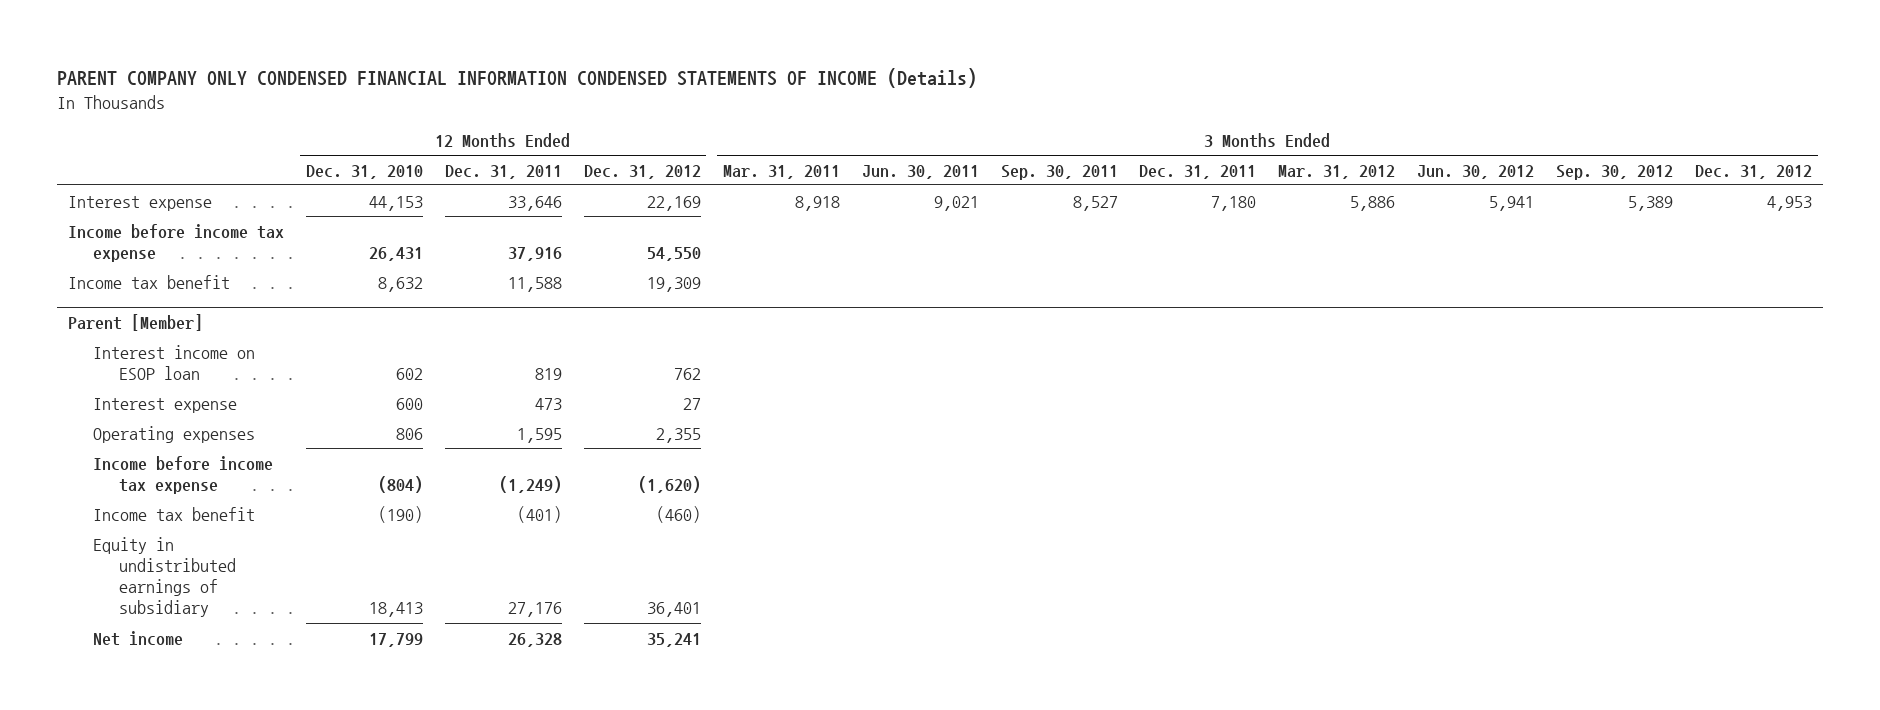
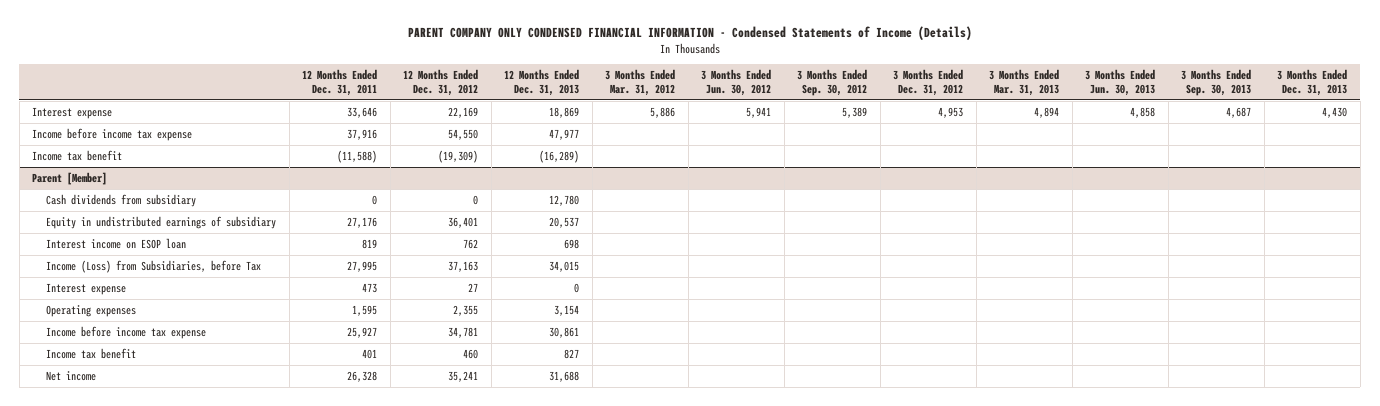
- PARENT COMPANY ONLY CONDENSED FINANCIAL INFORMATION CONDENSED STATEMENTS OF INCOME (Details)
+ PARENT COMPANY ONLY CONDENSED FINANCIAL INFORMATION - Condensed Statements of Income (Details)
- | 12 Months Ended Dec. 31, 2010 | 12 Months Ended Dec. 31, 2011 | 12 Months Ended Dec. 31, 2012 | 3 Months Ended Mar. 31, 2011 | 3 Months Ended Jun. 30, 2011 | 3 Months Ended Sep. 30, 2011 | 3 Months Ended Dec. 31, 2011 | 3 Months Ended Mar. 31, 2012 | 3 Months Ended Jun. 30, 2012 | 3 Months Ended Sep. 30, 2012 | 3 Months Ended Dec. 31, 2012
+ | 12 Months Ended Dec. 31, 2011 | 12 Months Ended Dec. 31, 2012 | 12 Months Ended Dec. 31, 2013 | 3 Months Ended Mar. 31, 2012 | 3 Months Ended Jun. 30, 2012 | 3 Months Ended Sep. 30, 2012 | 3 Months Ended Dec. 31, 2012 | 3 Months Ended Mar. 31, 2013 | 3 Months Ended Jun. 30, 2013 | 3 Months Ended Sep. 30, 2013 | 3 Months Ended Dec. 31, 2013
- Income tax benefit | 8,632 | 11,588 | 19,309 | | | | | | | |
+ Income tax benefit | (11,588) | (19,309) | (16,289) | | | | | | | |
@ Parent [Member]
+ Cash dividends from subsidiary | 0 | 0 | 12,780 | | | | | | | |
moved up: Equity in undistributed earnings of subsidiary | 27,176 | 36,401 | 20,537 | | | | | | | |
+ Income (Loss) from Subsidiaries, before Tax | 27,995 | 37,163 | 34,015 | | | | | | | |
- Income before income tax expense | (804) | (1,249) | (1,620) | | | | | | | |
- Income tax benefit | (190) | (401) | (460) | | | | | | | |
+ Income before income tax expense | 25,927 | 34,781 | 30,861 | | | | | | | |
+ Income tax benefit | 401 | 460 | 827 | | | | | | | |

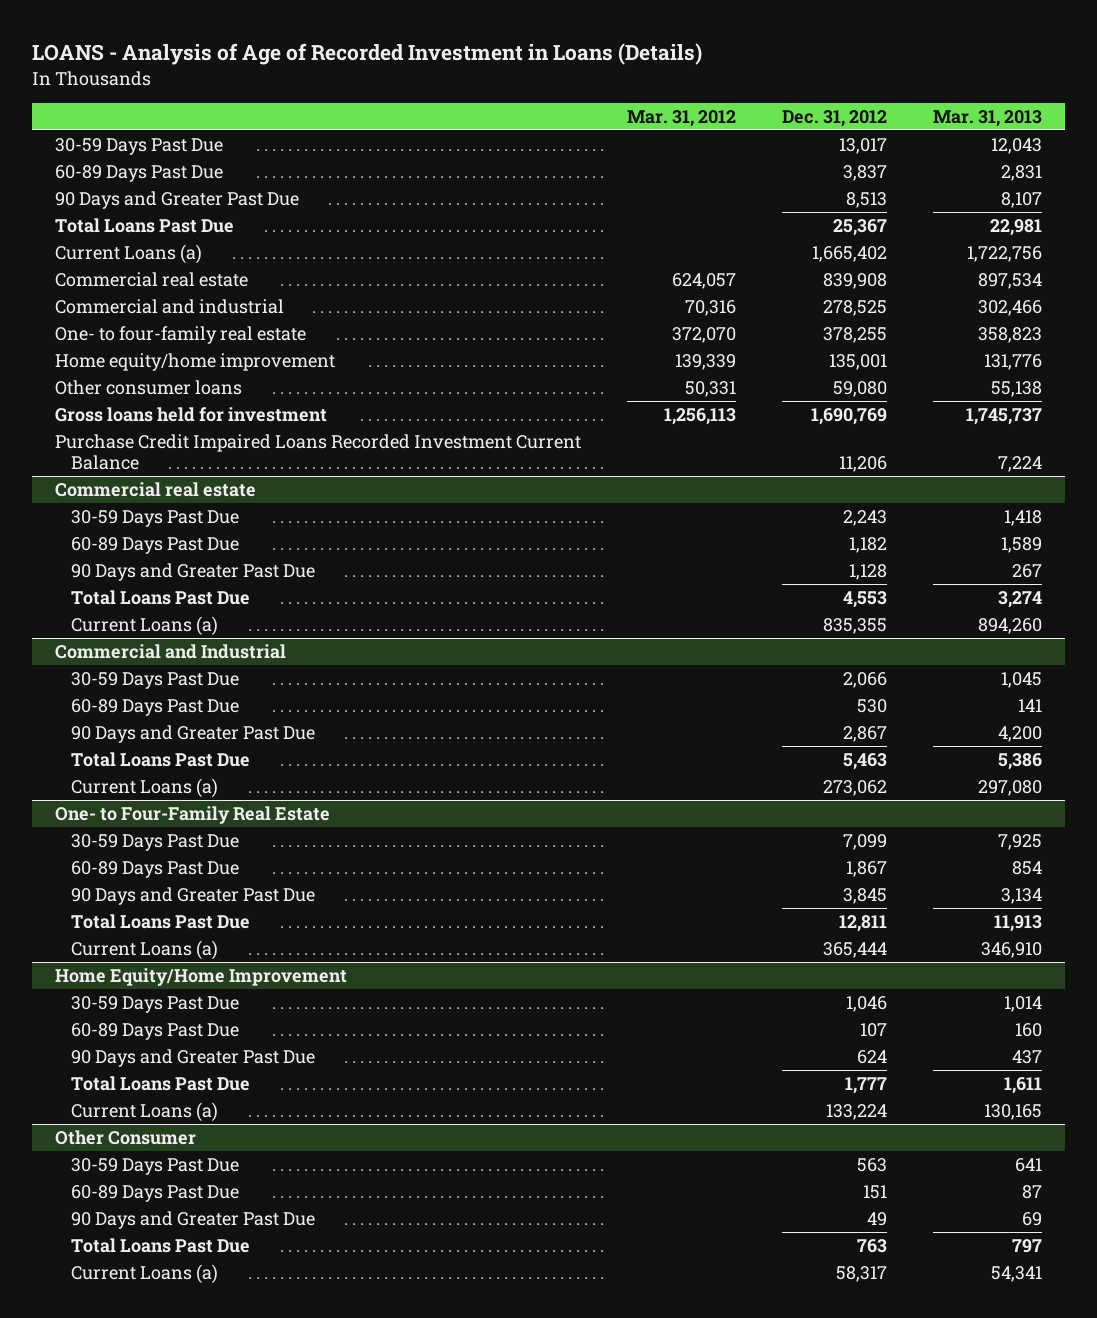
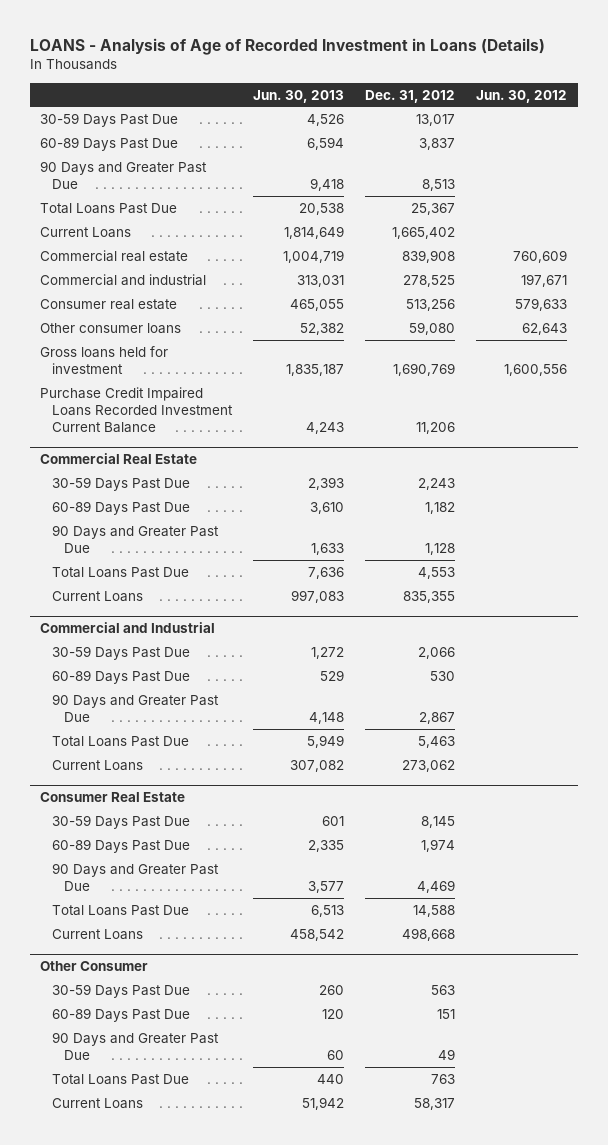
- | Mar. 31, 2012 | Dec. 31, 2012 | Mar. 31, 2013
+ | Jun. 30, 2013 | Dec. 31, 2012 | Jun. 30, 2012
- Current Loans (a) | | 1,665,402 | 1,722,756
+ Current Loans | 1,814,649 | 1,665,402 |
- One- to four-family real estate | 372,070 | 378,255 | 358,823
- Home equity/home improvement | 139,339 | 135,001 | 131,776
+ Consumer real estate | 465,055 | 513,256 | 579,633
- Commercial real estate
+ Commercial Real Estate
- Current Loans (a) | | 835,355 | 894,260
+ Current Loans | 997,083 | 835,355 |
@ Commercial and Industrial
- Current Loans (a) | | 273,062 | 297,080
- One- to Four-Family Real Estate
- 30-59 Days Past Due | | 7,099 | 7,925
- 60-89 Days Past Due | | 1,867 | 854
- 90 Days and Greater Past Due | | 3,845 | 3,134
- Total Loans Past Due | | 12,811 | 11,913
- Current Loans (a) | | 365,444 | 346,910
- Home Equity/Home Improvement
- 30-59 Days Past Due | | 1,046 | 1,014
- 60-89 Days Past Due | | 107 | 160
- 90 Days and Greater Past Due | | 624 | 437
- Total Loans Past Due | | 1,777 | 1,611
- Current Loans (a) | | 133,224 | 130,165
@ Commercial and Industrial
+ Current Loans | 307,082 | 273,062 |
+ Consumer Real Estate
+ 30-59 Days Past Due | 601 | 8,145 |
+ 60-89 Days Past Due | 2,335 | 1,974 |
+ 90 Days and Greater Past Due | 3,577 | 4,469 |
+ Total Loans Past Due | 6,513 | 14,588 |
+ Current Loans | 458,542 | 498,668 |
@ Other Consumer
- Current Loans (a) | | 58,317 | 54,341
+ Current Loans | 51,942 | 58,317 |

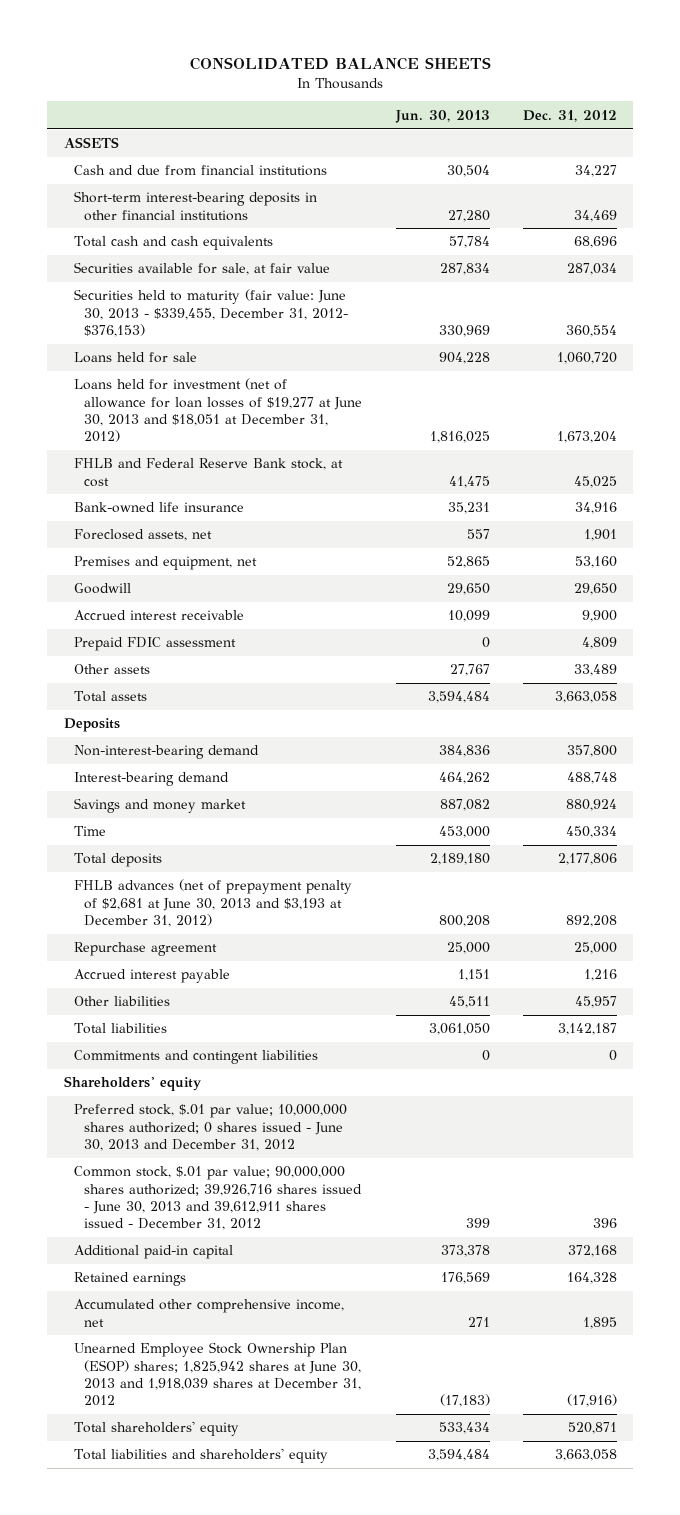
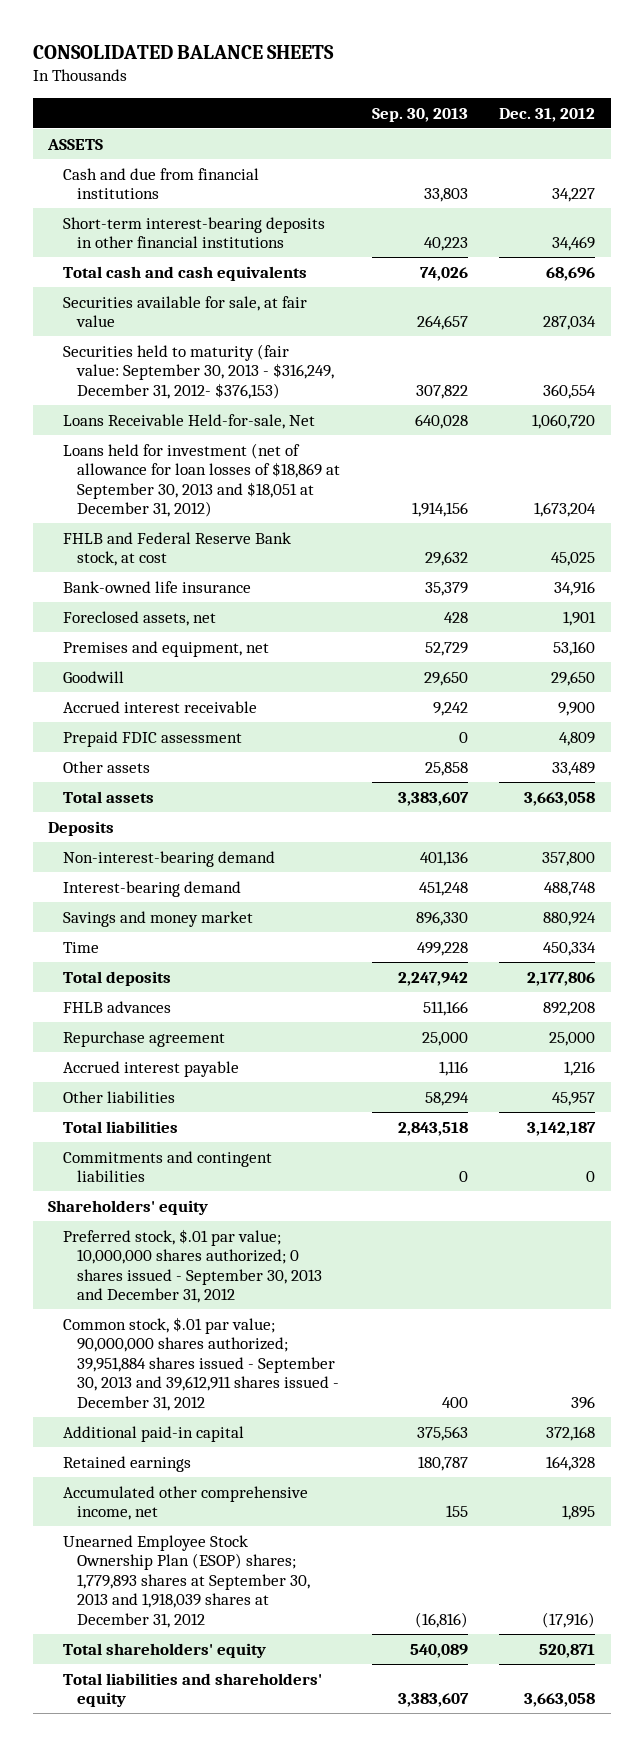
- | Jun. 30, 2013 | Dec. 31, 2012
+ | Sep. 30, 2013 | Dec. 31, 2012
- Securities held to maturity (fair value: June 30, 2013 - $339,455, December 31, 2012- $376,153) | 330,969 | 360,554
- Loans held for sale | 904,228 | 1,060,720
- Loans held for investment (net of allowance for loan losses of $19,277 at June 30, 2013 and $18,051 at December 31, 2012) | 1,816,025 | 1,673,204
+ Securities held to maturity (fair value: September 30, 2013 - $316,249, December 31, 2012- $376,153) | 307,822 | 360,554
+ Loans Receivable Held-for-sale, Net | 640,028 | 1,060,720
+ Loans held for investment (net of allowance for loan losses of $18,869 at September 30, 2013 and $18,051 at December 31, 2012) | 1,914,156 | 1,673,204
- FHLB advances (net of prepayment penalty of $2,681 at June 30, 2013 and $3,193 at December 31, 2012) | 800,208 | 892,208
+ FHLB advances | 511,166 | 892,208
- Preferred stock, $.01 par value; 10,000,000 shares authorized; 0 shares issued - June 30, 2013 and December 31, 2012
- Common stock, $.01 par value; 90,000,000 shares authorized; 39,926,716 shares issued - June 30, 2013 and 39,612,911 shares issued - December 31, 2012 | 399 | 396
+ Preferred stock, $.01 par value; 10,000,000 shares authorized; 0 shares issued - September 30, 2013 and December 31, 2012
+ Common stock, $.01 par value; 90,000,000 shares authorized; 39,951,884 shares issued - September 30, 2013 and 39,612,911 shares issued - December 31, 2012 | 400 | 396
- Unearned Employee Stock Ownership Plan (ESOP) shares; 1,825,942 shares at June 30, 2013 and 1,918,039 shares at December 31, 2012 | (17,183) | (17,916)
+ Unearned Employee Stock Ownership Plan (ESOP) shares; 1,779,893 shares at September 30, 2013 and 1,918,039 shares at December 31, 2012 | (16,816) | (17,916)

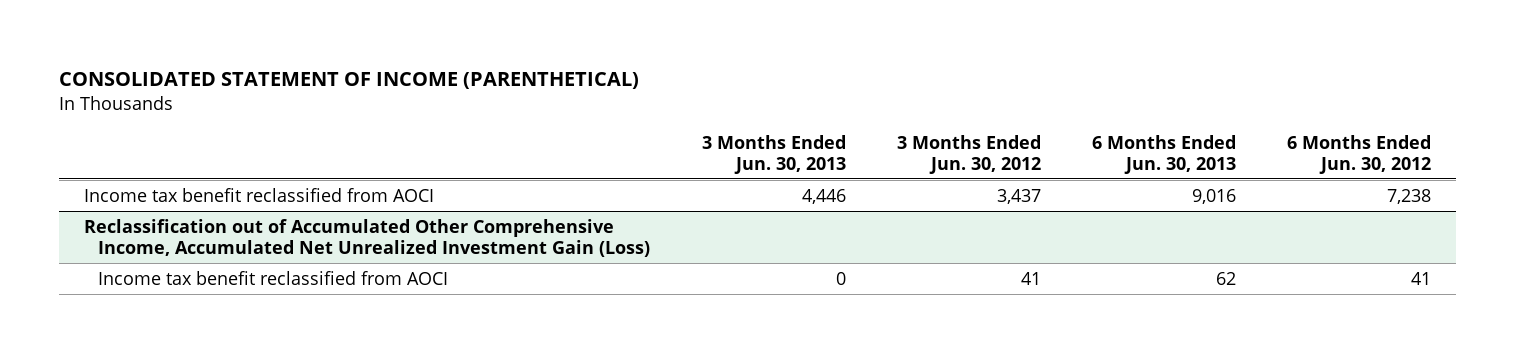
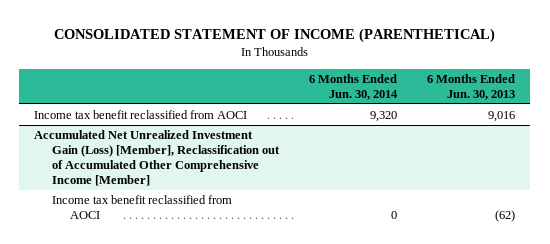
- | 3 Months Ended Jun. 30, 2013 | 3 Months Ended Jun. 30, 2012 | 6 Months Ended Jun. 30, 2013 | 6 Months Ended Jun. 30, 2012
+ | 6 Months Ended Jun. 30, 2014 | 6 Months Ended Jun. 30, 2013
- Reclassification out of Accumulated Other Comprehensive Income, Accumulated Net Unrealized Investment Gain (Loss)
- Income tax benefit reclassified from AOCI | 0 | 41 | 62 | 41
+ Accumulated Net Unrealized Investment Gain (Loss) [Member], Reclassification out of Accumulated Other Comprehensive Income [Member]
+ Income tax benefit reclassified from AOCI | 0 | (62)

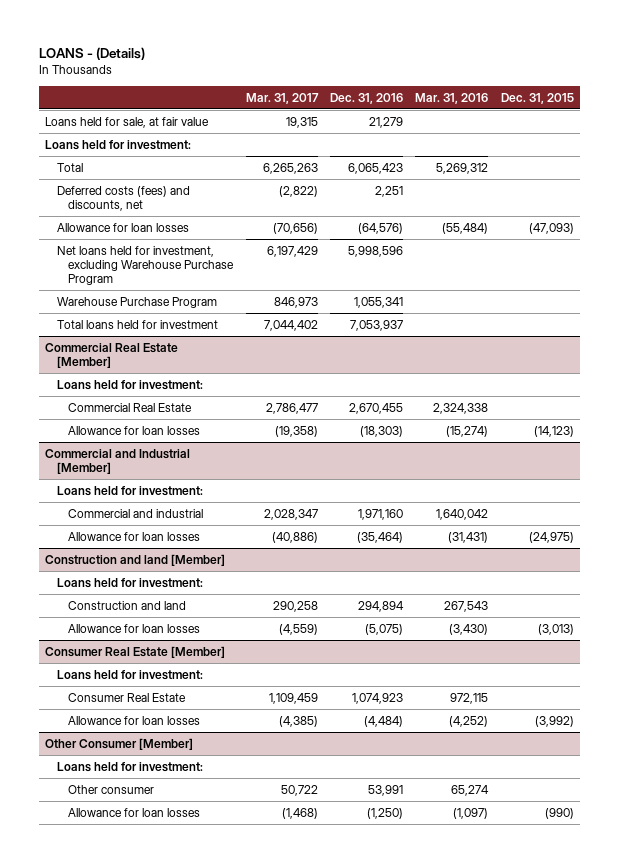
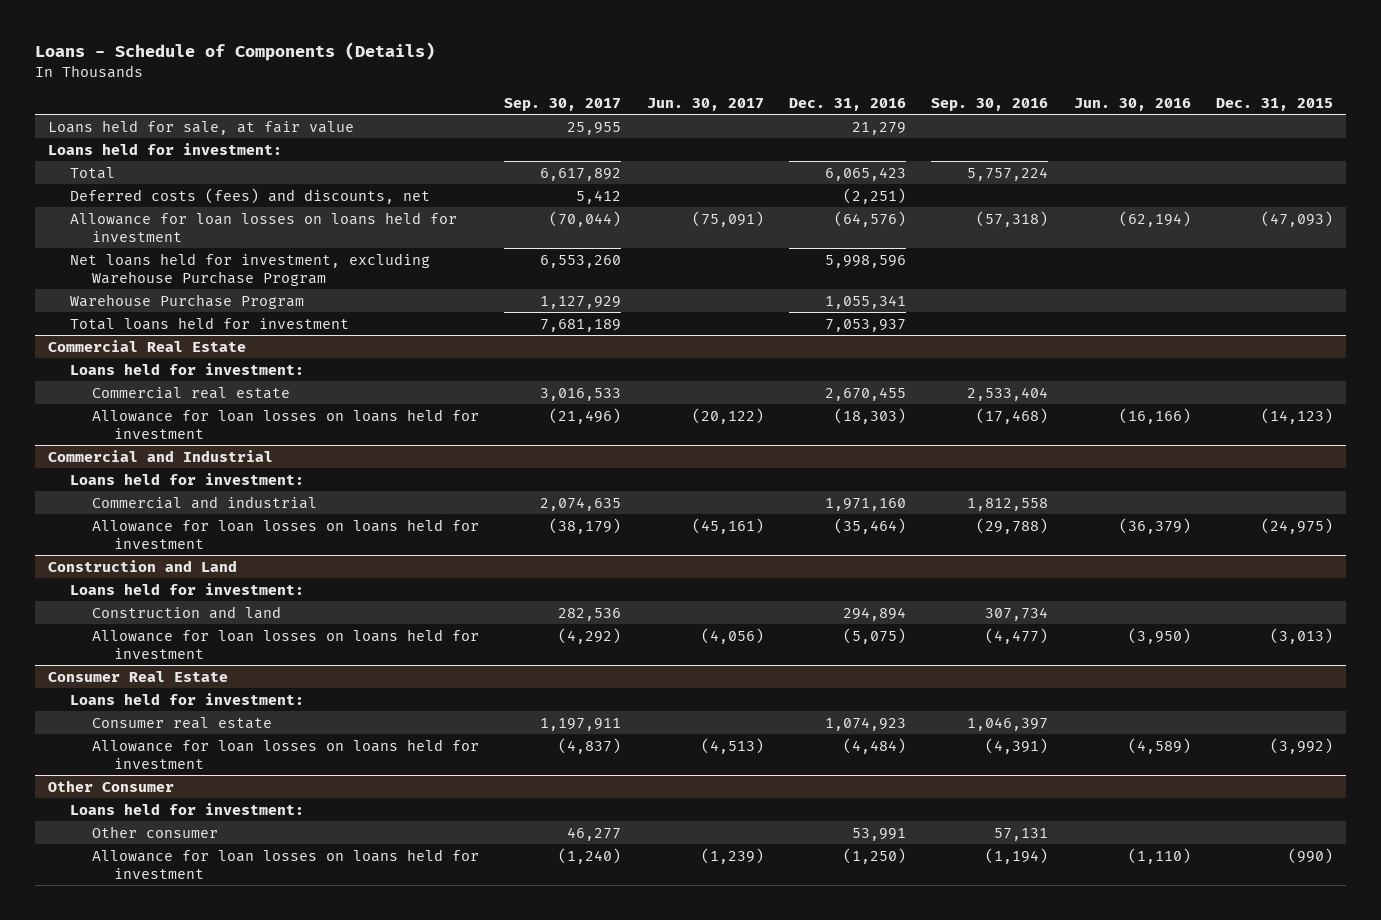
- LOANS - (Details)
+ Loans - Schedule of Components (Details)
- | Mar. 31, 2017 | Dec. 31, 2016 | Mar. 31, 2016 | Dec. 31, 2015
+ | Sep. 30, 2017 | Jun. 30, 2017 | Dec. 31, 2016 | Sep. 30, 2016 | Jun. 30, 2016 | Dec. 31, 2015
- Deferred costs (fees) and discounts, net | (2,822) | 2,251 | |
- Allowance for loan losses | (70,656) | (64,576) | (55,484) | (47,093)
+ Deferred costs (fees) and discounts, net | 5,412 | | (2,251) | | |
+ Allowance for loan losses on loans held for investment | (70,044) | (75,091) | (64,576) | (57,318) | (62,194) | (47,093)
- Commercial Real Estate [Member]
+ Commercial Real Estate
- Commercial Real Estate | 2,786,477 | 2,670,455 | 2,324,338 |
- Allowance for loan losses | (19,358) | (18,303) | (15,274) | (14,123)
- Commercial and Industrial [Member]
+ Commercial real estate | 3,016,533 | | 2,670,455 | 2,533,404 | |
+ Allowance for loan losses on loans held for investment | (21,496) | (20,122) | (18,303) | (17,468) | (16,166) | (14,123)
+ Commercial and Industrial
- Allowance for loan losses | (40,886) | (35,464) | (31,431) | (24,975)
- Construction and land [Member]
+ Allowance for loan losses on loans held for investment | (38,179) | (45,161) | (35,464) | (29,788) | (36,379) | (24,975)
+ Construction and Land
- Allowance for loan losses | (4,559) | (5,075) | (3,430) | (3,013)
- Consumer Real Estate [Member]
+ Allowance for loan losses on loans held for investment | (4,292) | (4,056) | (5,075) | (4,477) | (3,950) | (3,013)
+ Consumer Real Estate
- Consumer Real Estate | 1,109,459 | 1,074,923 | 972,115 |
- Allowance for loan losses | (4,385) | (4,484) | (4,252) | (3,992)
- Other Consumer [Member]
+ Consumer real estate | 1,197,911 | | 1,074,923 | 1,046,397 | |
+ Allowance for loan losses on loans held for investment | (4,837) | (4,513) | (4,484) | (4,391) | (4,589) | (3,992)
+ Other Consumer
- Allowance for loan losses | (1,468) | (1,250) | (1,097) | (990)
+ Allowance for loan losses on loans held for investment | (1,240) | (1,239) | (1,250) | (1,194) | (1,110) | (990)

